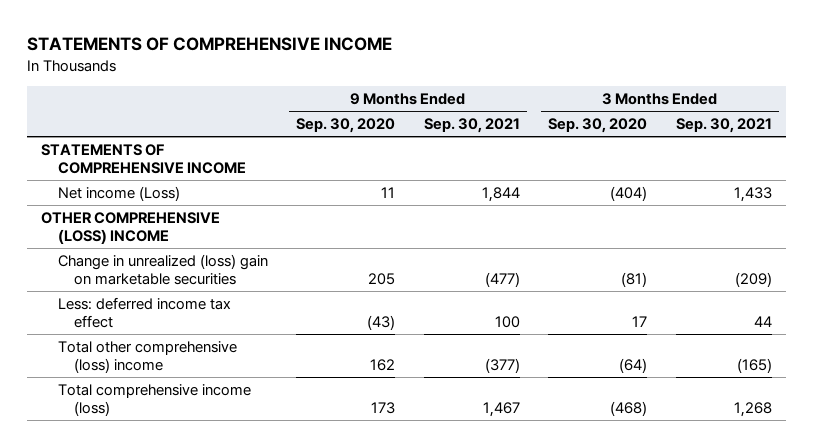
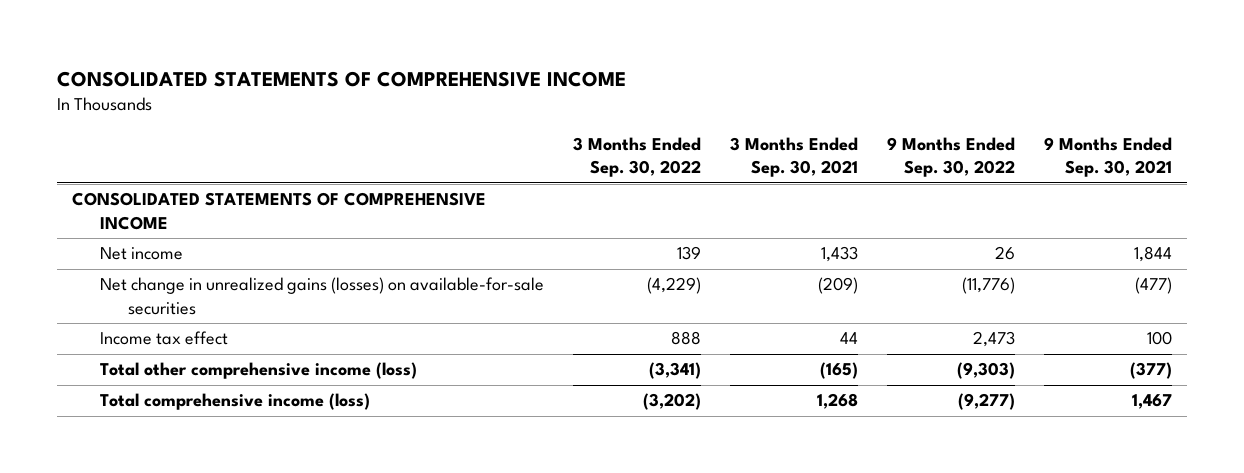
- STATEMENTS OF COMPREHENSIVE INCOME
+ CONSOLIDATED STATEMENTS OF COMPREHENSIVE INCOME
- | 9 Months Ended Sep. 30, 2020 | 9 Months Ended Sep. 30, 2021 | 3 Months Ended Sep. 30, 2020 | 3 Months Ended Sep. 30, 2021
+ | 3 Months Ended Sep. 30, 2022 | 3 Months Ended Sep. 30, 2021 | 9 Months Ended Sep. 30, 2022 | 9 Months Ended Sep. 30, 2021
- STATEMENTS OF COMPREHENSIVE INCOME
- Net income (Loss) | 11 | 1,844 | (404) | 1,433
- OTHER COMPREHENSIVE (LOSS) INCOME
- Change in unrealized (loss) gain on marketable securities | 205 | (477) | (81) | (209)
- Less: deferred income tax effect | (43) | 100 | 17 | 44
- Total other comprehensive (loss) income | 162 | (377) | (64) | (165)
+ CONSOLIDATED STATEMENTS OF COMPREHENSIVE INCOME
+ Net income | 139 | 1,433 | 26 | 1,844
+ Net change in unrealized gains (losses) on available-for-sale securities | (4,229) | (209) | (11,776) | (477)
+ Income tax effect | 888 | 44 | 2,473 | 100
+ Total other comprehensive income (loss) | (3,341) | (165) | (9,303) | (377)

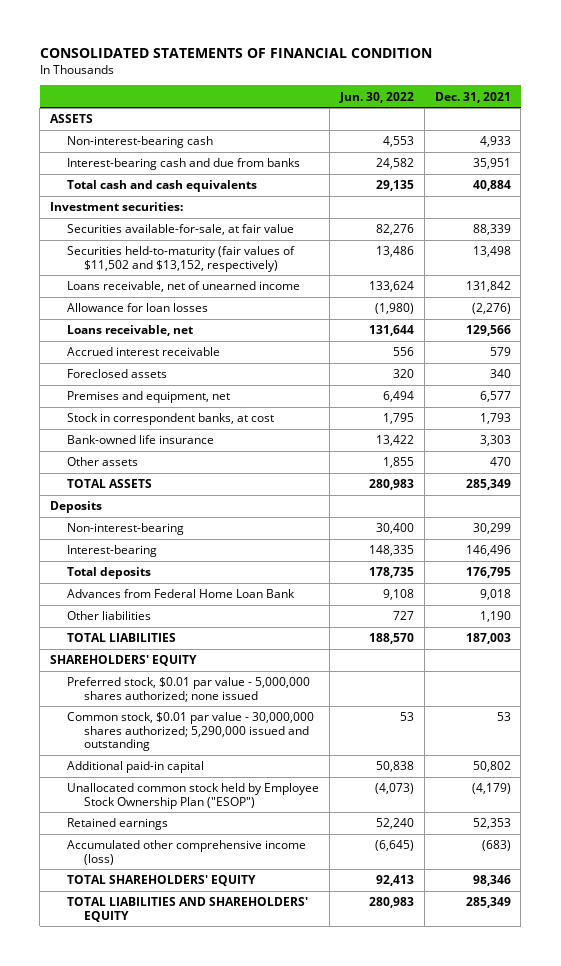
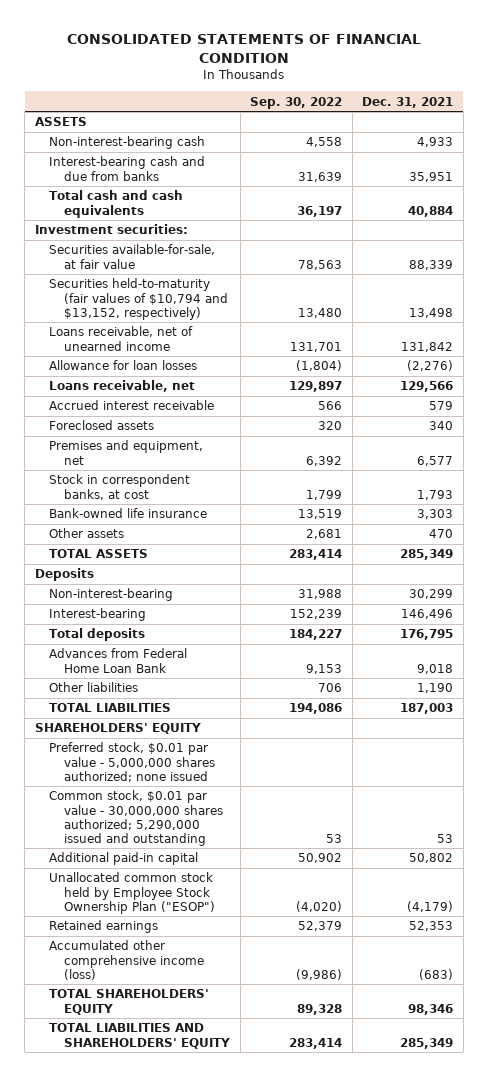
- | Jun. 30, 2022 | Dec. 31, 2021
+ | Sep. 30, 2022 | Dec. 31, 2021
- Securities held-to-maturity (fair values of $11,502 and $13,152, respectively) | 13,486 | 13,498
+ Securities held-to-maturity (fair values of $10,794 and $13,152, respectively) | 13,480 | 13,498

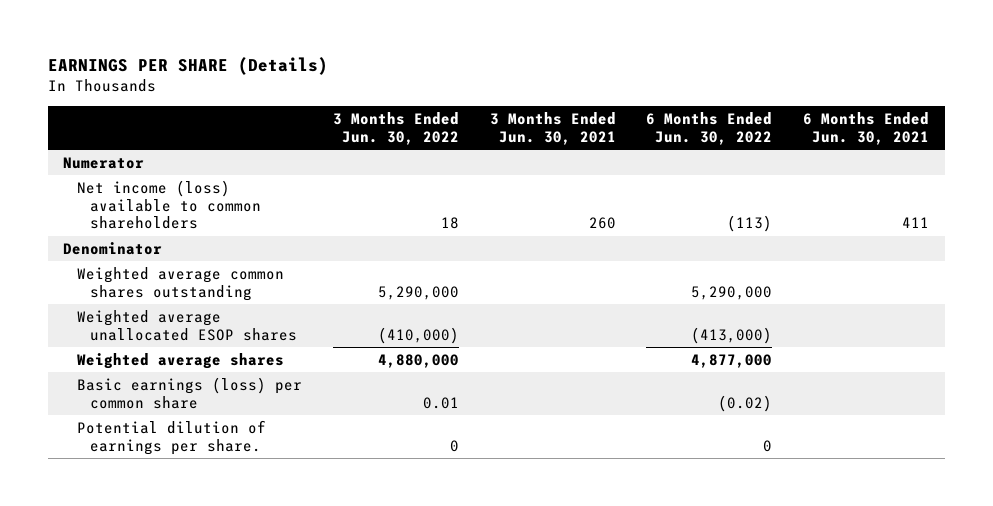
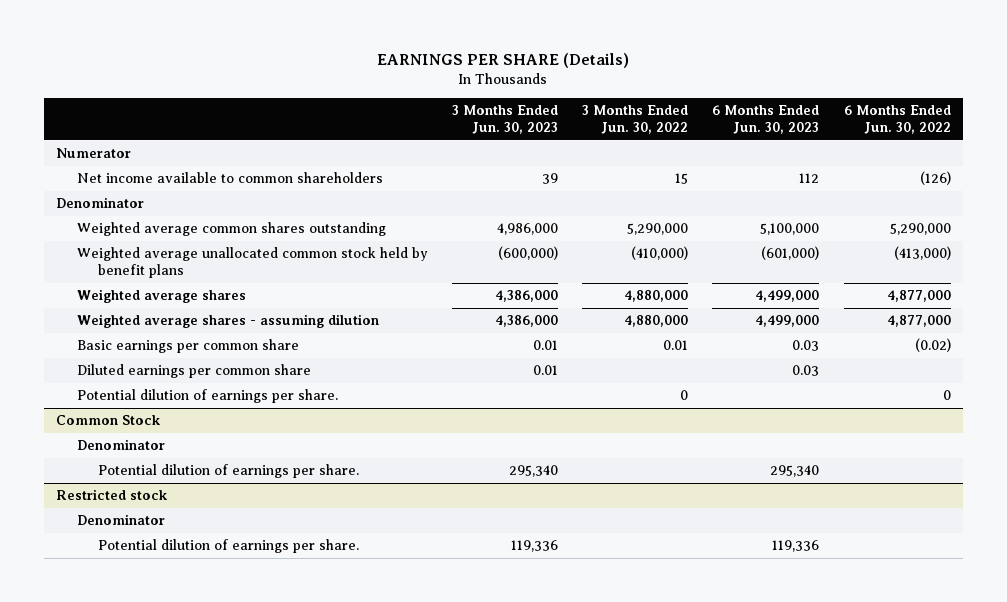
- | 3 Months Ended Jun. 30, 2022 | 3 Months Ended Jun. 30, 2021 | 6 Months Ended Jun. 30, 2022 | 6 Months Ended Jun. 30, 2021
+ | 3 Months Ended Jun. 30, 2023 | 3 Months Ended Jun. 30, 2022 | 6 Months Ended Jun. 30, 2023 | 6 Months Ended Jun. 30, 2022
- Net income (loss) available to common shareholders | 18 | 260 | (113) | 411
+ Net income available to common shareholders | 39 | 15 | 112 | (126)
- Weighted average unallocated ESOP shares | (410,000) | | (413,000) |
+ Weighted average unallocated common stock held by benefit plans | (600,000) | (410,000) | (601,000) | (413,000)
- Basic earnings (loss) per common share | 0.01 | | (0.02) |
+ Weighted average shares - assuming dilution | 4,386,000 | 4,880,000 | 4,499,000 | 4,877,000
+ Basic earnings per common share | 0.01 | 0.01 | 0.03 | (0.02)
+ Diluted earnings per common share | 0.01 | | 0.03 |
+ Common Stock
+ Denominator
+ Potential dilution of earnings per share. | 295,340 | | 295,340 |
+ Restricted stock
+ Denominator
+ Potential dilution of earnings per share. | 119,336 | | 119,336 |

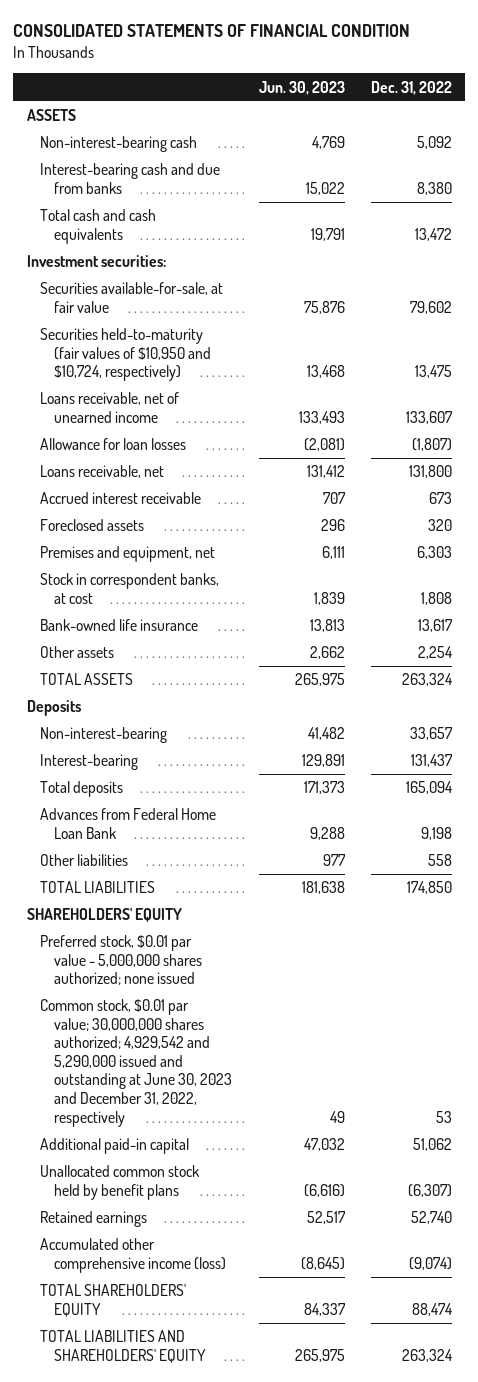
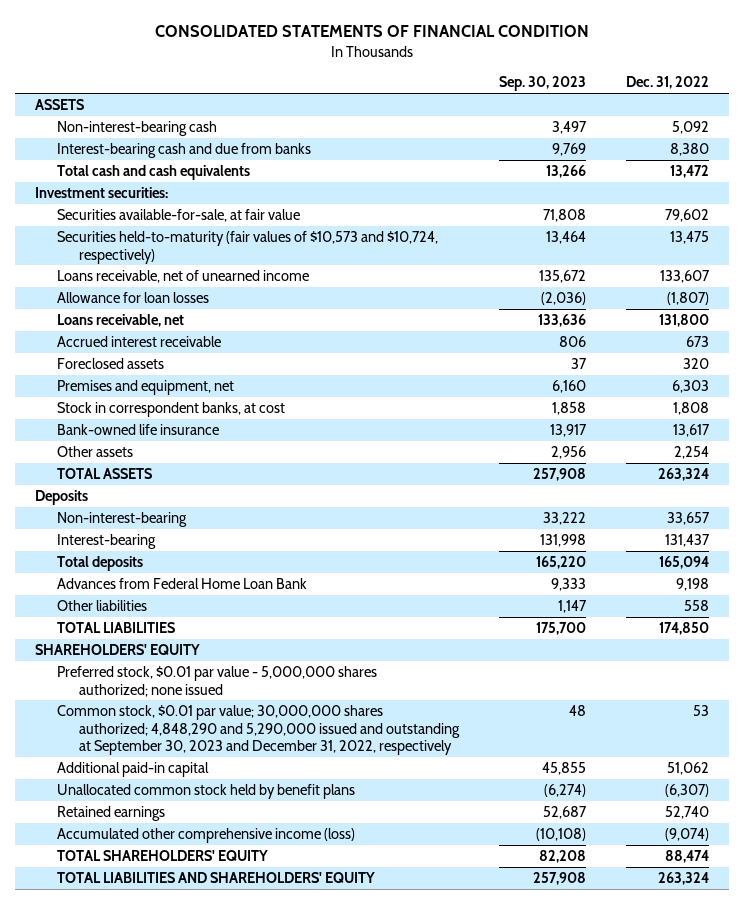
- | Jun. 30, 2023 | Dec. 31, 2022
+ | Sep. 30, 2023 | Dec. 31, 2022
- Securities held-to-maturity (fair values of $10,950 and $10,724, respectively) | 13,468 | 13,475
+ Securities held-to-maturity (fair values of $10,573 and $10,724, respectively) | 13,464 | 13,475
- Common stock, $0.01 par value; 30,000,000 shares authorized; 4,929,542 and 5,290,000 issued and outstanding at June 30, 2023 and December 31, 2022, respectively | 49 | 53
+ Common stock, $0.01 par value; 30,000,000 shares authorized; 4,848,290 and 5,290,000 issued and outstanding at September 30, 2023 and December 31, 2022, respectively | 48 | 53

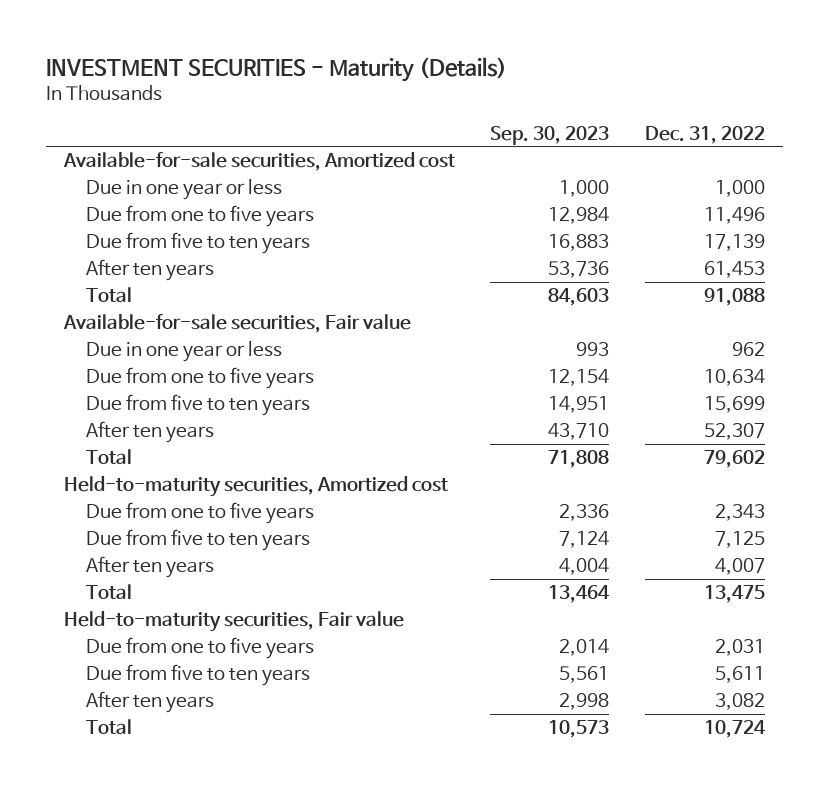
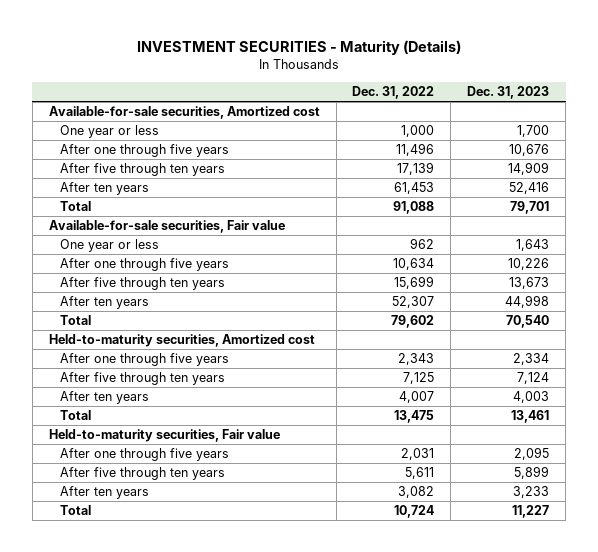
- | Sep. 30, 2023 | Dec. 31, 2022
+ | Dec. 31, 2022 | Dec. 31, 2023
- Due in one year or less | 1,000 | 1,000
- Due from one to five years | 12,984 | 11,496
- Due from five to ten years | 16,883 | 17,139
+ One year or less | 1,000 | 1,700
+ After one through five years | 11,496 | 10,676
+ After five through ten years | 17,139 | 14,909
- Due in one year or less | 993 | 962
- Due from one to five years | 12,154 | 10,634
- Due from five to ten years | 14,951 | 15,699
+ One year or less | 962 | 1,643
+ After one through five years | 10,634 | 10,226
+ After five through ten years | 15,699 | 13,673
- Due from one to five years | 2,336 | 2,343
- Due from five to ten years | 7,124 | 7,125
+ After one through five years | 2,343 | 2,334
+ After five through ten years | 7,125 | 7,124
- Due from one to five years | 2,014 | 2,031
- Due from five to ten years | 5,561 | 5,611
+ After one through five years | 2,031 | 2,095
+ After five through ten years | 5,611 | 5,899

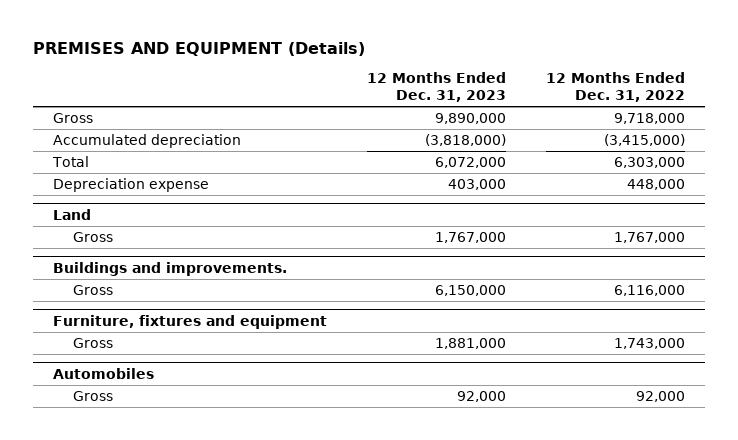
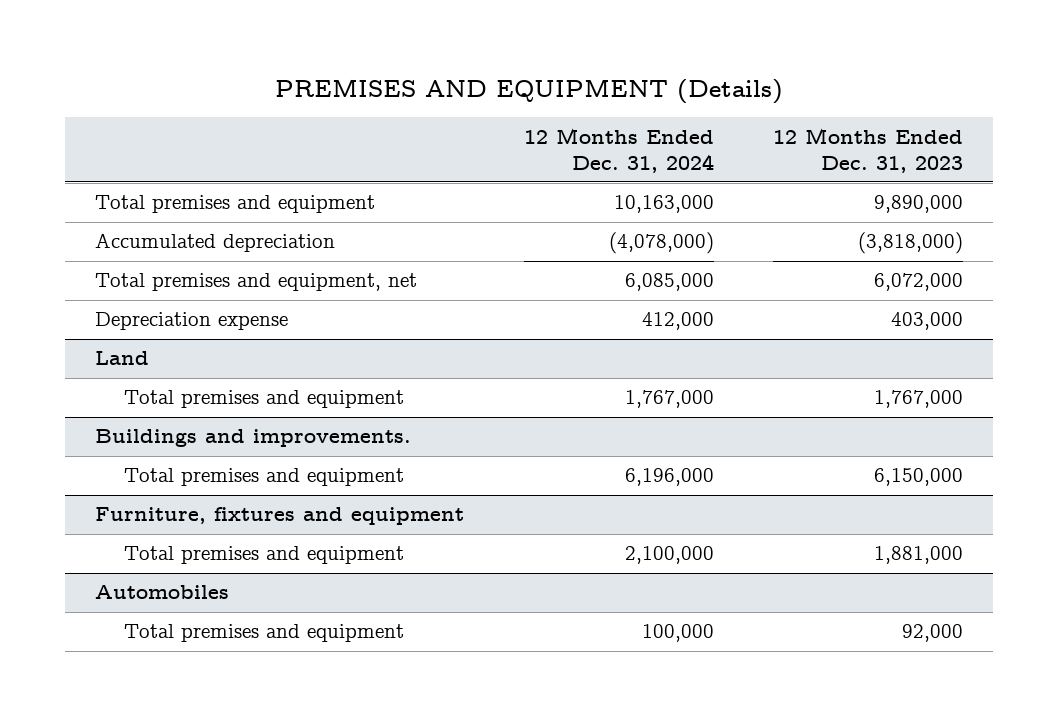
- | 12 Months Ended Dec. 31, 2023 | 12 Months Ended Dec. 31, 2022
+ | 12 Months Ended Dec. 31, 2024 | 12 Months Ended Dec. 31, 2023
- Gross | 9,890,000 | 9,718,000
+ Total premises and equipment | 10,163,000 | 9,890,000
- Total | 6,072,000 | 6,303,000
+ Total premises and equipment, net | 6,085,000 | 6,072,000
@ Land
- Gross | 1,767,000 | 1,767,000
+ Total premises and equipment | 1,767,000 | 1,767,000
@ Buildings and improvements.
- Gross | 6,150,000 | 6,116,000
+ Total premises and equipment | 6,196,000 | 6,150,000
@ Furniture, fixtures and equipment
- Gross | 1,881,000 | 1,743,000
+ Total premises and equipment | 2,100,000 | 1,881,000
@ Automobiles
- Gross | 92,000 | 92,000
+ Total premises and equipment | 100,000 | 92,000

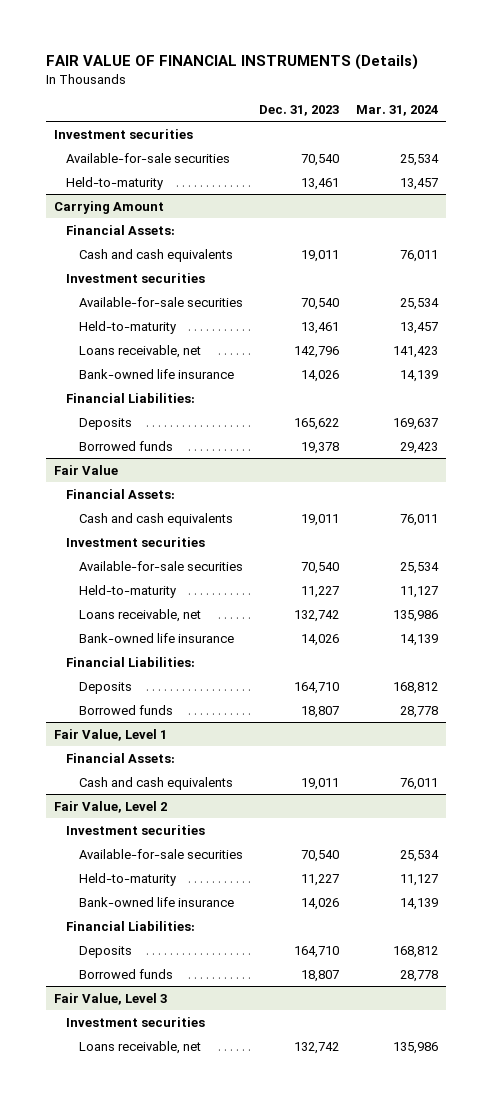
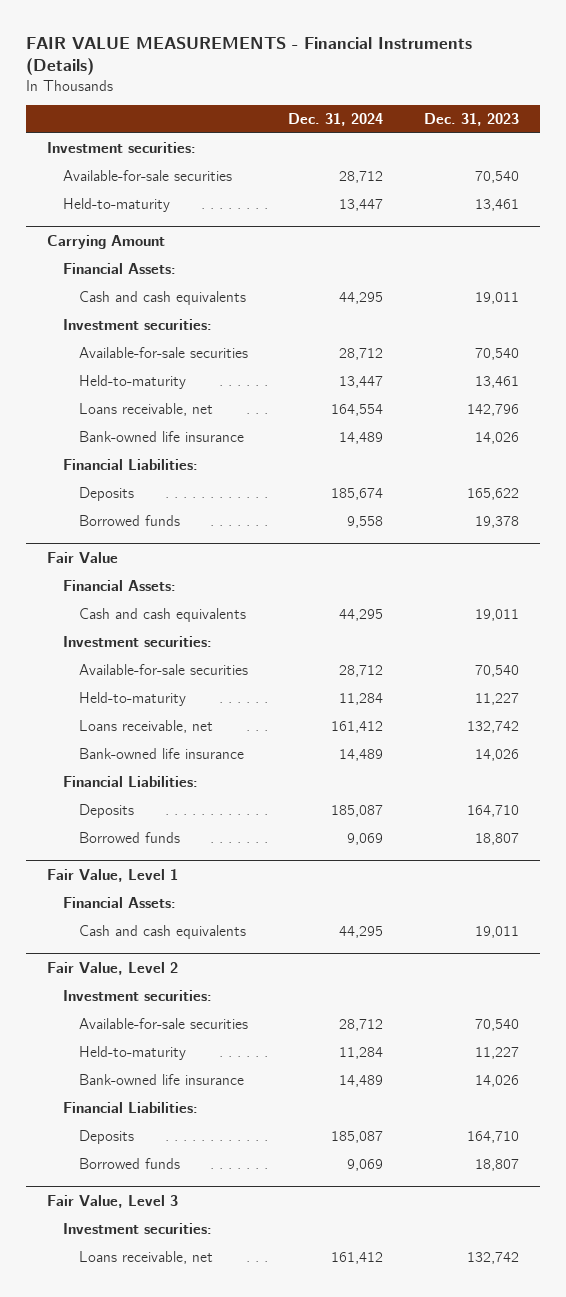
- FAIR VALUE OF FINANCIAL INSTRUMENTS (Details)
+ FAIR VALUE MEASUREMENTS - Financial Instruments (Details)
- | Dec. 31, 2023 | Mar. 31, 2024
+ | Dec. 31, 2024 | Dec. 31, 2023
- Investment securities
+ Investment securities:
@ Carrying Amount
- Investment securities
+ Investment securities:
@ Fair Value
- Investment securities
+ Investment securities:
@ Fair Value, Level 2
- Investment securities
+ Investment securities:
@ Fair Value, Level 3
- Investment securities
+ Investment securities:

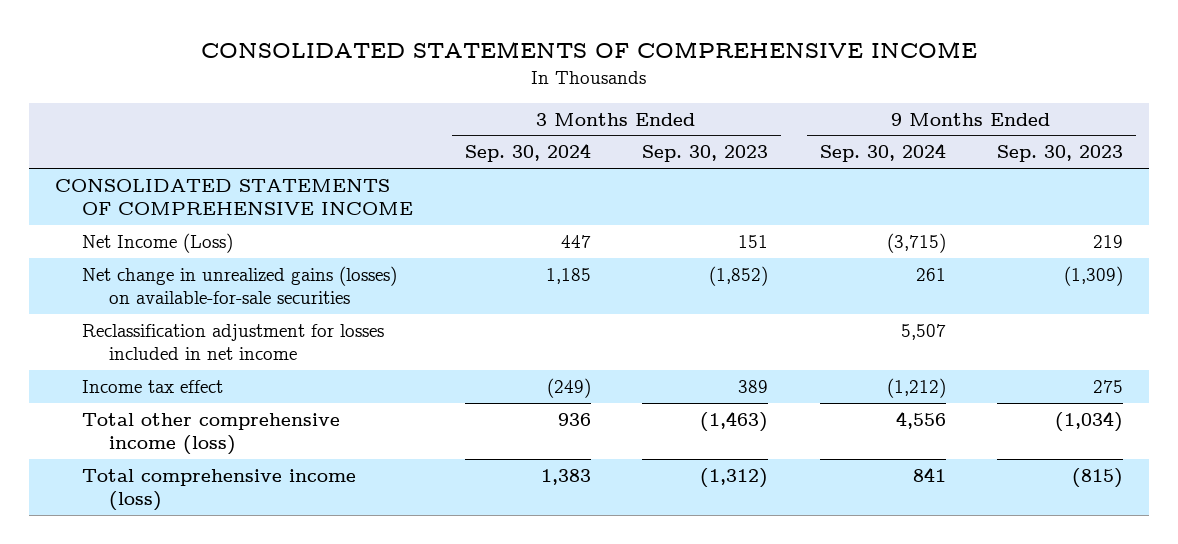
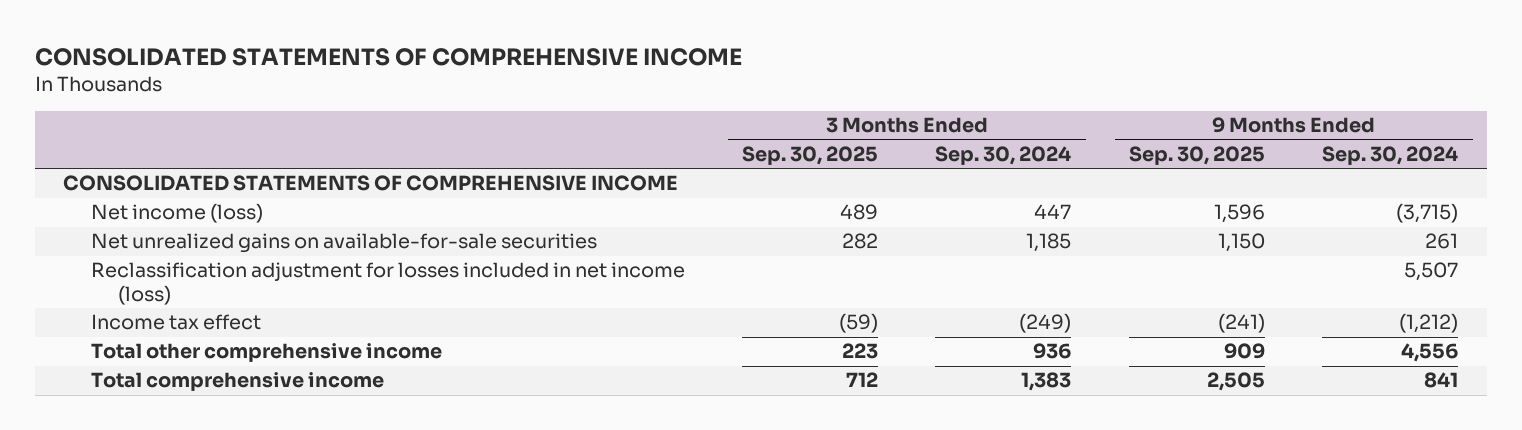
- | 3 Months Ended Sep. 30, 2024 | 3 Months Ended Sep. 30, 2023 | 9 Months Ended Sep. 30, 2024 | 9 Months Ended Sep. 30, 2023
+ | 3 Months Ended Sep. 30, 2025 | 3 Months Ended Sep. 30, 2024 | 9 Months Ended Sep. 30, 2025 | 9 Months Ended Sep. 30, 2024
- Net Income (Loss) | 447 | 151 | (3,715) | 219
- Net change in unrealized gains (losses) on available-for-sale securities | 1,185 | (1,852) | 261 | (1,309)
- Reclassification adjustment for losses included in net income | | | 5,507 |
+ Net income (loss) | 489 | 447 | 1,596 | (3,715)
+ Net unrealized gains on available-for-sale securities | 282 | 1,185 | 1,150 | 261
+ Reclassification adjustment for losses included in net income (loss) | | | | 5,507
- Total other comprehensive income (loss) | 936 | (1,463) | 4,556 | (1,034)
- Total comprehensive income (loss) | 1,383 | (1,312) | 841 | (815)
+ Total other comprehensive income | 223 | 936 | 909 | 4,556
+ Total comprehensive income | 712 | 1,383 | 2,505 | 841

